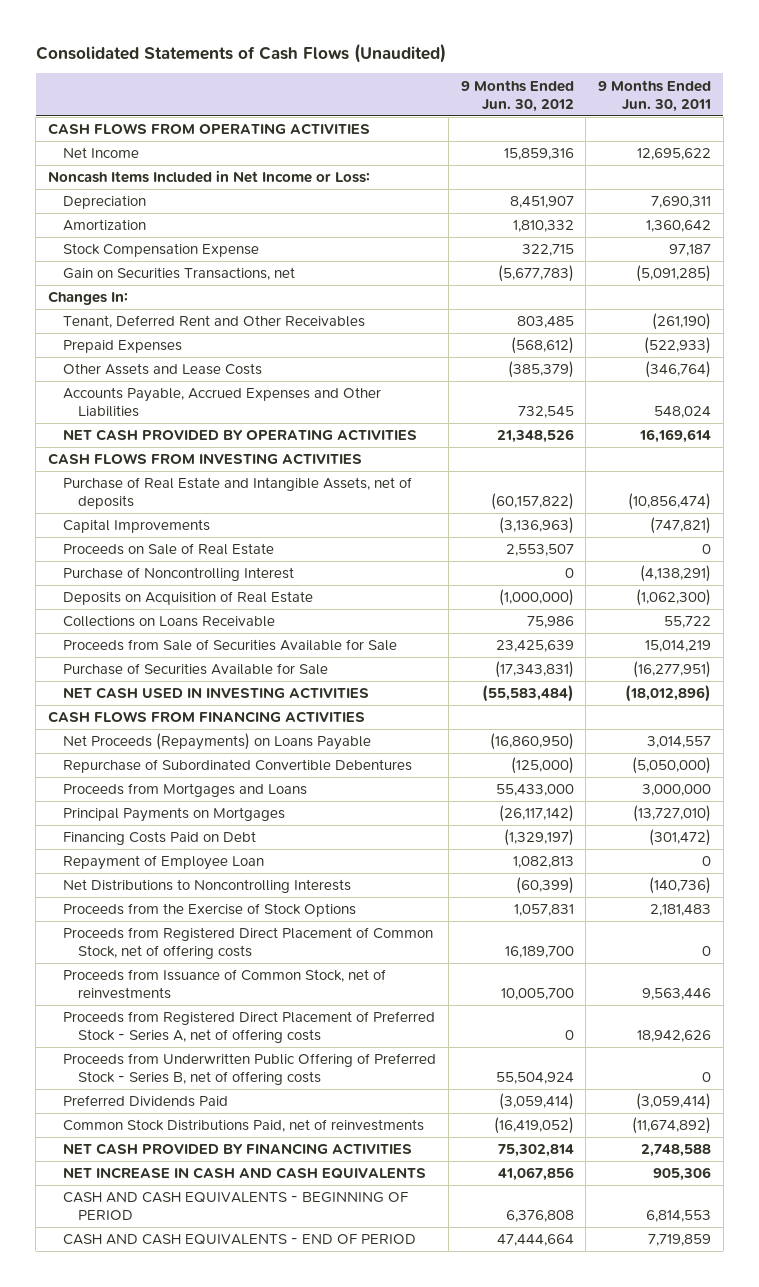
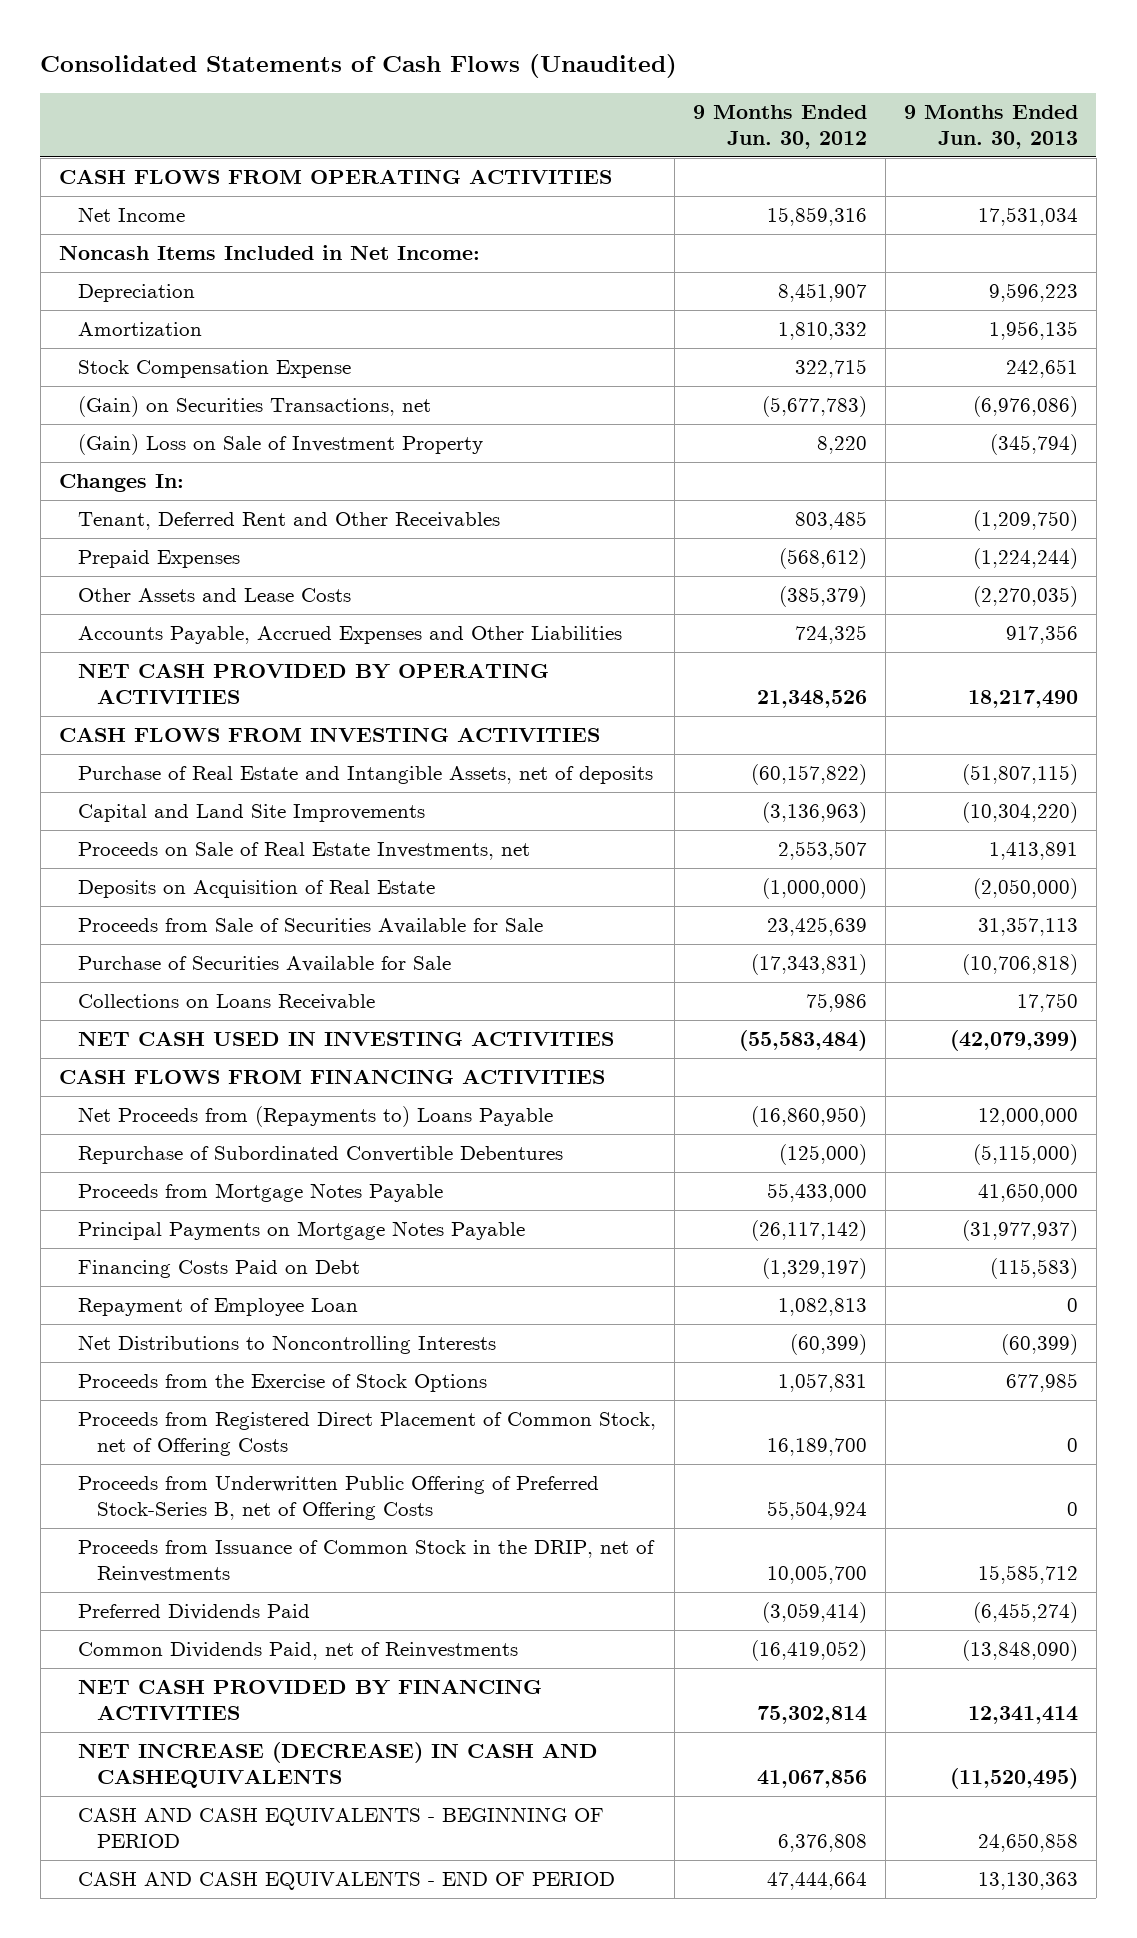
- | 9 Months Ended Jun. 30, 2012 | 9 Months Ended Jun. 30, 2011
+ | 9 Months Ended Jun. 30, 2012 | 9 Months Ended Jun. 30, 2013
- Noncash Items Included in Net Income or Loss:
+ Noncash Items Included in Net Income:
- Gain on Securities Transactions, net | (5,677,783) | (5,091,285)
+ (Gain) on Securities Transactions, net | (5,677,783) | (6,976,086)
+ (Gain) Loss on Sale of Investment Property | 8,220 | (345,794)
- Accounts Payable, Accrued Expenses and Other Liabilities | 732,545 | 548,024
+ Accounts Payable, Accrued Expenses and Other Liabilities | 724,325 | 917,356
- Capital Improvements | (3,136,963) | (747,821)
- Proceeds on Sale of Real Estate | 2,553,507 | 0
- Purchase of Noncontrolling Interest | 0 | (4,138,291)
+ Capital and Land Site Improvements | (3,136,963) | (10,304,220)
+ Proceeds on Sale of Real Estate Investments, net | 2,553,507 | 1,413,891
moved down: Collections on Loans Receivable | 75,986 | 17,750
- Net Proceeds (Repayments) on Loans Payable | (16,860,950) | 3,014,557
+ Net Proceeds from (Repayments to) Loans Payable | (16,860,950) | 12,000,000
- Proceeds from Mortgages and Loans | 55,433,000 | 3,000,000
- Principal Payments on Mortgages | (26,117,142) | (13,727,010)
+ Proceeds from Mortgage Notes Payable | 55,433,000 | 41,650,000
+ Principal Payments on Mortgage Notes Payable | (26,117,142) | (31,977,937)
- Proceeds from Registered Direct Placement of Common Stock, net of offering costs | 16,189,700 | 0
- Proceeds from Issuance of Common Stock, net of reinvestments | 10,005,700 | 9,563,446
- Proceeds from Registered Direct Placement of Preferred Stock - Series A, net of offering costs | 0 | 18,942,626
- Proceeds from Underwritten Public Offering of Preferred Stock - Series B, net of offering costs | 55,504,924 | 0
+ Proceeds from Registered Direct Placement of Common Stock, net of Offering Costs | 16,189,700 | 0
+ Proceeds from Underwritten Public Offering of Preferred Stock-Series B, net of Offering Costs | 55,504,924 | 0
+ Proceeds from Issuance of Common Stock in the DRIP, net of Reinvestments | 10,005,700 | 15,585,712
- Common Stock Distributions Paid, net of reinvestments | (16,419,052) | (11,674,892)
+ Common Dividends Paid, net of Reinvestments | (16,419,052) | (13,848,090)
- NET INCREASE IN CASH AND CASH EQUIVALENTS | 41,067,856 | 905,306
+ NET INCREASE (DECREASE) IN CASH AND CASHEQUIVALENTS | 41,067,856 | (11,520,495)

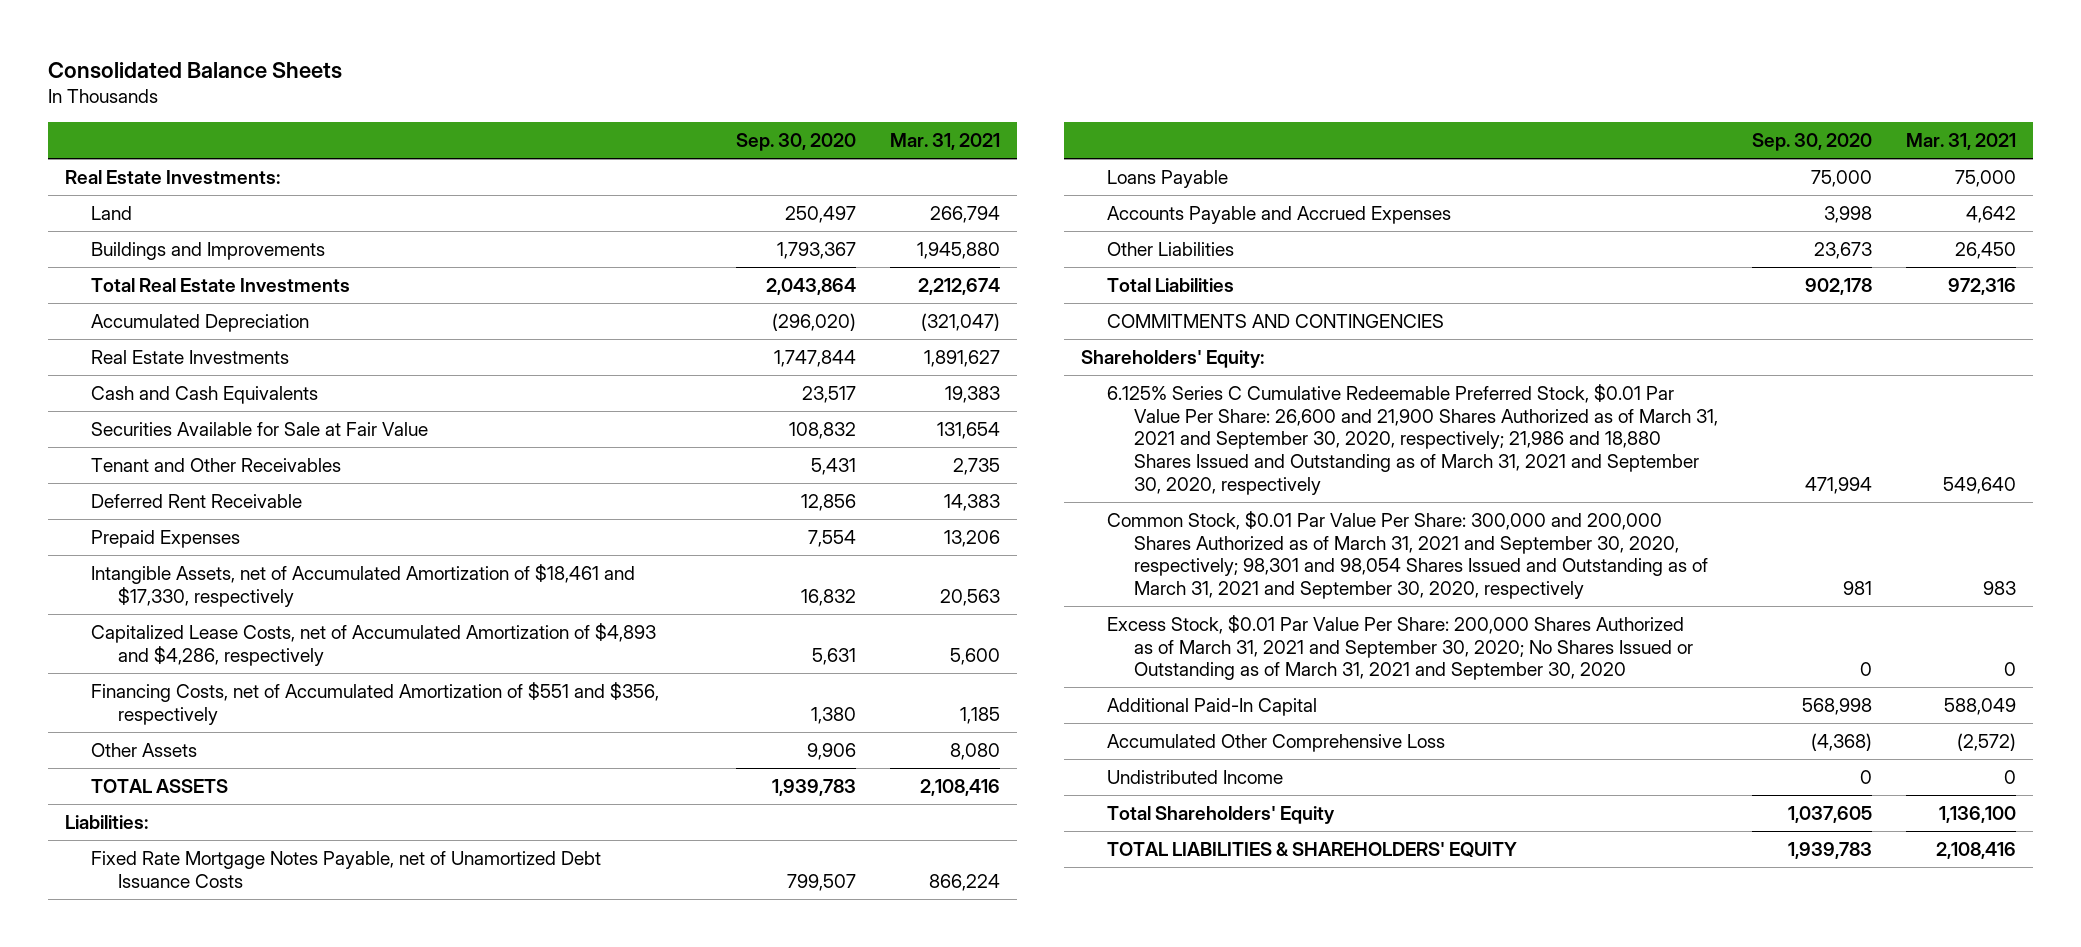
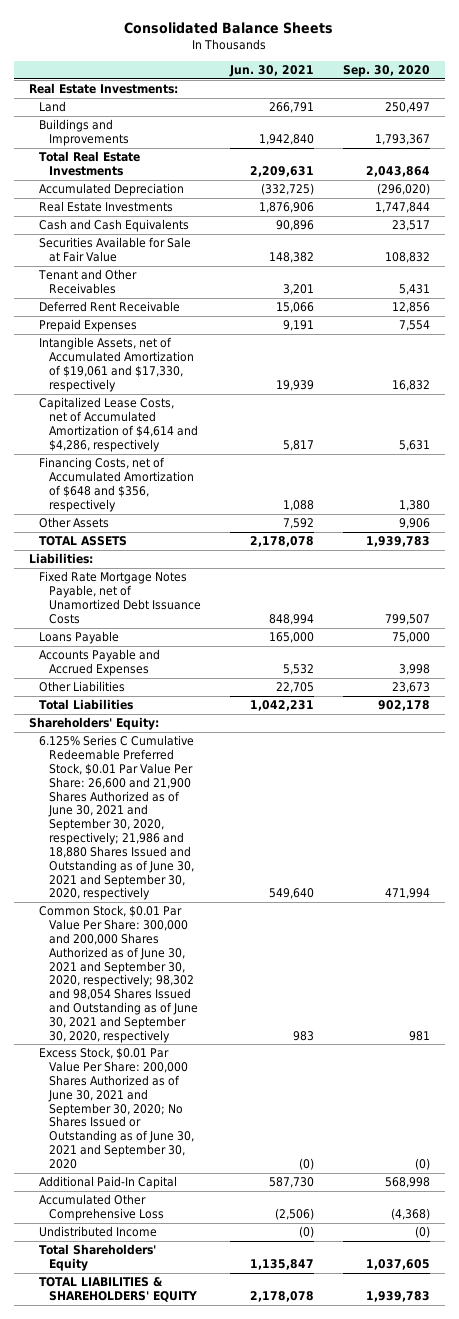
- | Sep. 30, 2020 | Mar. 31, 2021
+ | Jun. 30, 2021 | Sep. 30, 2020
- Intangible Assets, net of Accumulated Amortization of $18,461 and $17,330, respectively | 16,832 | 20,563
- Capitalized Lease Costs, net of Accumulated Amortization of $4,893 and $4,286, respectively | 5,631 | 5,600
- Financing Costs, net of Accumulated Amortization of $551 and $356, respectively | 1,380 | 1,185
+ Intangible Assets, net of Accumulated Amortization of $19,061 and $17,330, respectively | 19,939 | 16,832
+ Capitalized Lease Costs, net of Accumulated Amortization of $4,614 and $4,286, respectively | 5,817 | 5,631
+ Financing Costs, net of Accumulated Amortization of $648 and $356, respectively | 1,088 | 1,380
- COMMITMENTS AND CONTINGENCIES
- 6.125% Series C Cumulative Redeemable Preferred Stock, $0.01 Par Value Per Share: 26,600 and 21,900 Shares Authorized as of March 31, 2021 and September 30, 2020, respectively; 21,986 and 18,880 Shares Issued and Outstanding as of March 31, 2021 and September 30, 2020, respectively | 471,994 | 549,640
- Common Stock, $0.01 Par Value Per Share: 300,000 and 200,000 Shares Authorized as of March 31, 2021 and September 30, 2020, respectively; 98,301 and 98,054 Shares Issued and Outstanding as of March 31, 2021 and September 30, 2020, respectively | 981 | 983
- Excess Stock, $0.01 Par Value Per Share: 200,000 Shares Authorized as of March 31, 2021 and September 30, 2020; No Shares Issued or Outstanding as of March 31, 2021 and September 30, 2020 | 0 | 0
+ 6.125% Series C Cumulative Redeemable Preferred Stock, $0.01 Par Value Per Share: 26,600 and 21,900 Shares Authorized as of June 30, 2021 and September 30, 2020, respectively; 21,986 and 18,880 Shares Issued and Outstanding as of June 30, 2021 and September 30, 2020, respectively | 549,640 | 471,994
+ Common Stock, $0.01 Par Value Per Share: 300,000 and 200,000 Shares Authorized as of June 30, 2021 and September 30, 2020, respectively; 98,302 and 98,054 Shares Issued and Outstanding as of June 30, 2021 and September 30, 2020, respectively | 983 | 981
+ Excess Stock, $0.01 Par Value Per Share: 200,000 Shares Authorized as of June 30, 2021 and September 30, 2020; No Shares Issued or Outstanding as of June 30, 2021 and September 30, 2020 | (0) | (0)
- Undistributed Income | 0 | 0
+ Undistributed Income | (0) | (0)

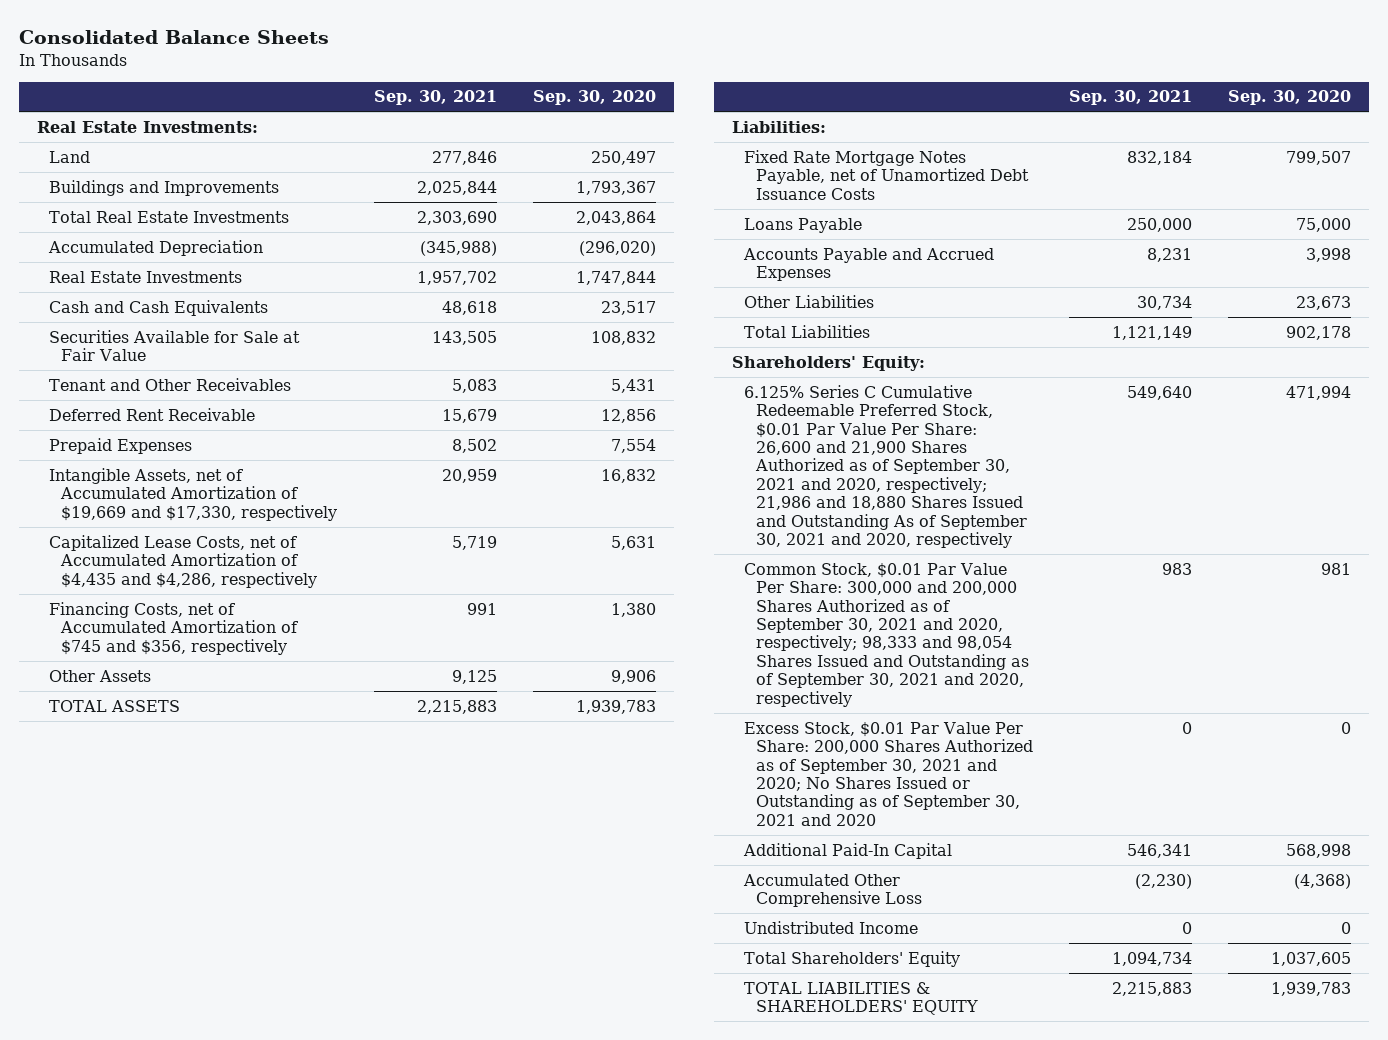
- | Jun. 30, 2021 | Sep. 30, 2020
+ | Sep. 30, 2021 | Sep. 30, 2020
- Intangible Assets, net of Accumulated Amortization of $19,061 and $17,330, respectively | 19,939 | 16,832
- Capitalized Lease Costs, net of Accumulated Amortization of $4,614 and $4,286, respectively | 5,817 | 5,631
- Financing Costs, net of Accumulated Amortization of $648 and $356, respectively | 1,088 | 1,380
+ Intangible Assets, net of Accumulated Amortization of $19,669 and $17,330, respectively | 20,959 | 16,832
+ Capitalized Lease Costs, net of Accumulated Amortization of $4,435 and $4,286, respectively | 5,719 | 5,631
+ Financing Costs, net of Accumulated Amortization of $745 and $356, respectively | 991 | 1,380
- 6.125% Series C Cumulative Redeemable Preferred Stock, $0.01 Par Value Per Share: 26,600 and 21,900 Shares Authorized as of June 30, 2021 and September 30, 2020, respectively; 21,986 and 18,880 Shares Issued and Outstanding as of June 30, 2021 and September 30, 2020, respectively | 549,640 | 471,994
- Common Stock, $0.01 Par Value Per Share: 300,000 and 200,000 Shares Authorized as of June 30, 2021 and September 30, 2020, respectively; 98,302 and 98,054 Shares Issued and Outstanding as of June 30, 2021 and September 30, 2020, respectively | 983 | 981
- Excess Stock, $0.01 Par Value Per Share: 200,000 Shares Authorized as of June 30, 2021 and September 30, 2020; No Shares Issued or Outstanding as of June 30, 2021 and September 30, 2020 | (0) | (0)
+ 6.125% Series C Cumulative Redeemable Preferred Stock, $0.01 Par Value Per Share: 26,600 and 21,900 Shares Authorized as of September 30, 2021 and 2020, respectively; 21,986 and 18,880 Shares Issued and Outstanding As of September 30, 2021 and 2020, respectively | 549,640 | 471,994
+ Common Stock, $0.01 Par Value Per Share: 300,000 and 200,000 Shares Authorized as of September 30, 2021 and 2020, respectively; 98,333 and 98,054 Shares Issued and Outstanding as of September 30, 2021 and 2020, respectively | 983 | 981
+ Excess Stock, $0.01 Par Value Per Share: 200,000 Shares Authorized as of September 30, 2021 and 2020; No Shares Issued or Outstanding as of September 30, 2021 and 2020 | 0 | 0
- Undistributed Income | (0) | (0)
+ Undistributed Income | 0 | 0

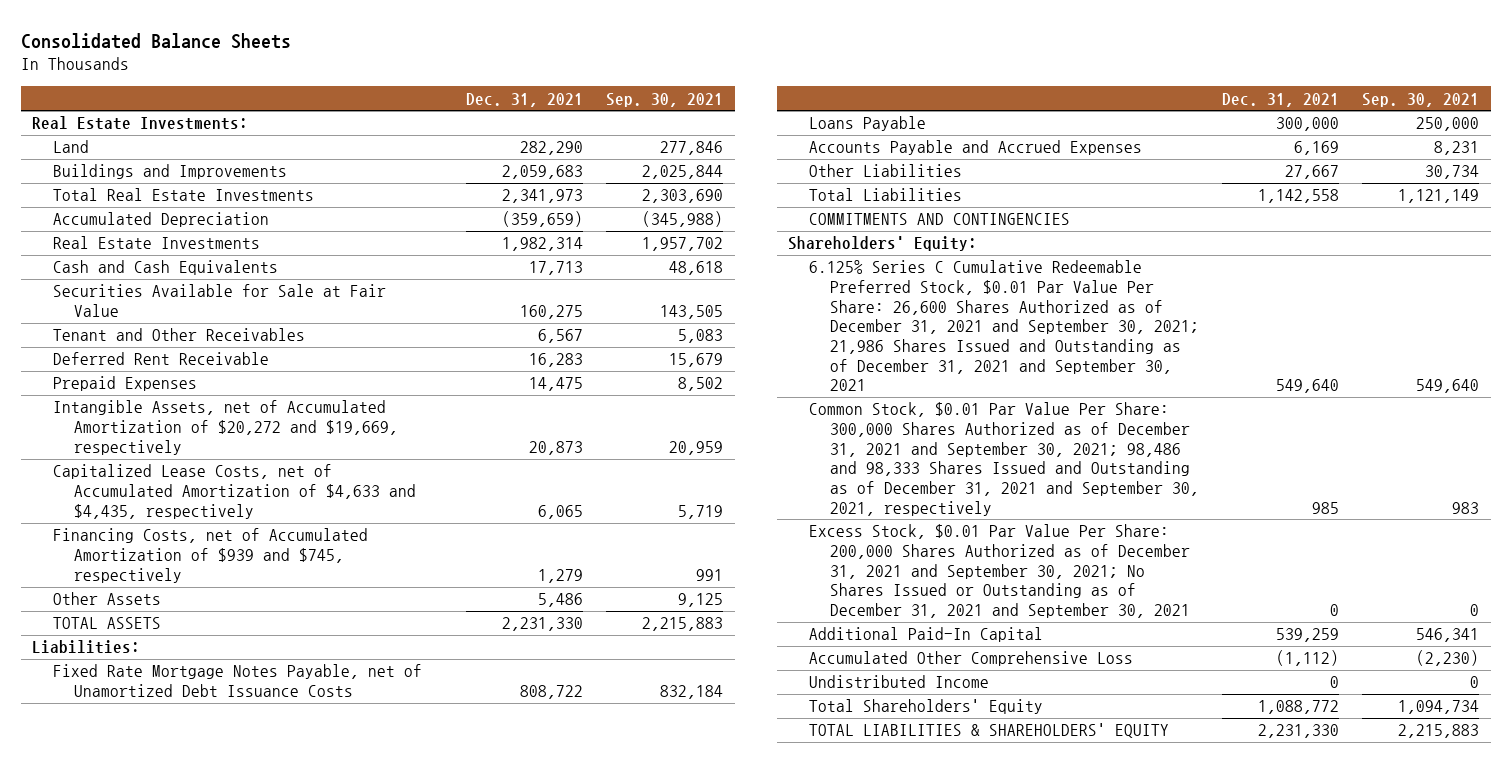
- | Sep. 30, 2021 | Sep. 30, 2020
+ | Dec. 31, 2021 | Sep. 30, 2021
- Intangible Assets, net of Accumulated Amortization of $19,669 and $17,330, respectively | 20,959 | 16,832
- Capitalized Lease Costs, net of Accumulated Amortization of $4,435 and $4,286, respectively | 5,719 | 5,631
- Financing Costs, net of Accumulated Amortization of $745 and $356, respectively | 991 | 1,380
+ Intangible Assets, net of Accumulated Amortization of $20,272 and $19,669, respectively | 20,873 | 20,959
+ Capitalized Lease Costs, net of Accumulated Amortization of $4,633 and $4,435, respectively | 6,065 | 5,719
+ Financing Costs, net of Accumulated Amortization of $939 and $745, respectively | 1,279 | 991
+ COMMITMENTS AND CONTINGENCIES
- 6.125% Series C Cumulative Redeemable Preferred Stock, $0.01 Par Value Per Share: 26,600 and 21,900 Shares Authorized as of September 30, 2021 and 2020, respectively; 21,986 and 18,880 Shares Issued and Outstanding As of September 30, 2021 and 2020, respectively | 549,640 | 471,994
- Common Stock, $0.01 Par Value Per Share: 300,000 and 200,000 Shares Authorized as of September 30, 2021 and 2020, respectively; 98,333 and 98,054 Shares Issued and Outstanding as of September 30, 2021 and 2020, respectively | 983 | 981
- Excess Stock, $0.01 Par Value Per Share: 200,000 Shares Authorized as of September 30, 2021 and 2020; No Shares Issued or Outstanding as of September 30, 2021 and 2020 | 0 | 0
+ 6.125% Series C Cumulative Redeemable Preferred Stock, $0.01 Par Value Per Share: 26,600 Shares Authorized as of December 31, 2021 and September 30, 2021; 21,986 Shares Issued and Outstanding as of December 31, 2021 and September 30, 2021 | 549,640 | 549,640
+ Common Stock, $0.01 Par Value Per Share: 300,000 Shares Authorized as of December 31, 2021 and September 30, 2021; 98,486 and 98,333 Shares Issued and Outstanding as of December 31, 2021 and September 30, 2021, respectively | 985 | 983
+ Excess Stock, $0.01 Par Value Per Share: 200,000 Shares Authorized as of December 31, 2021 and September 30, 2021; No Shares Issued or Outstanding as of December 31, 2021 and September 30, 2021 | 0 | 0

